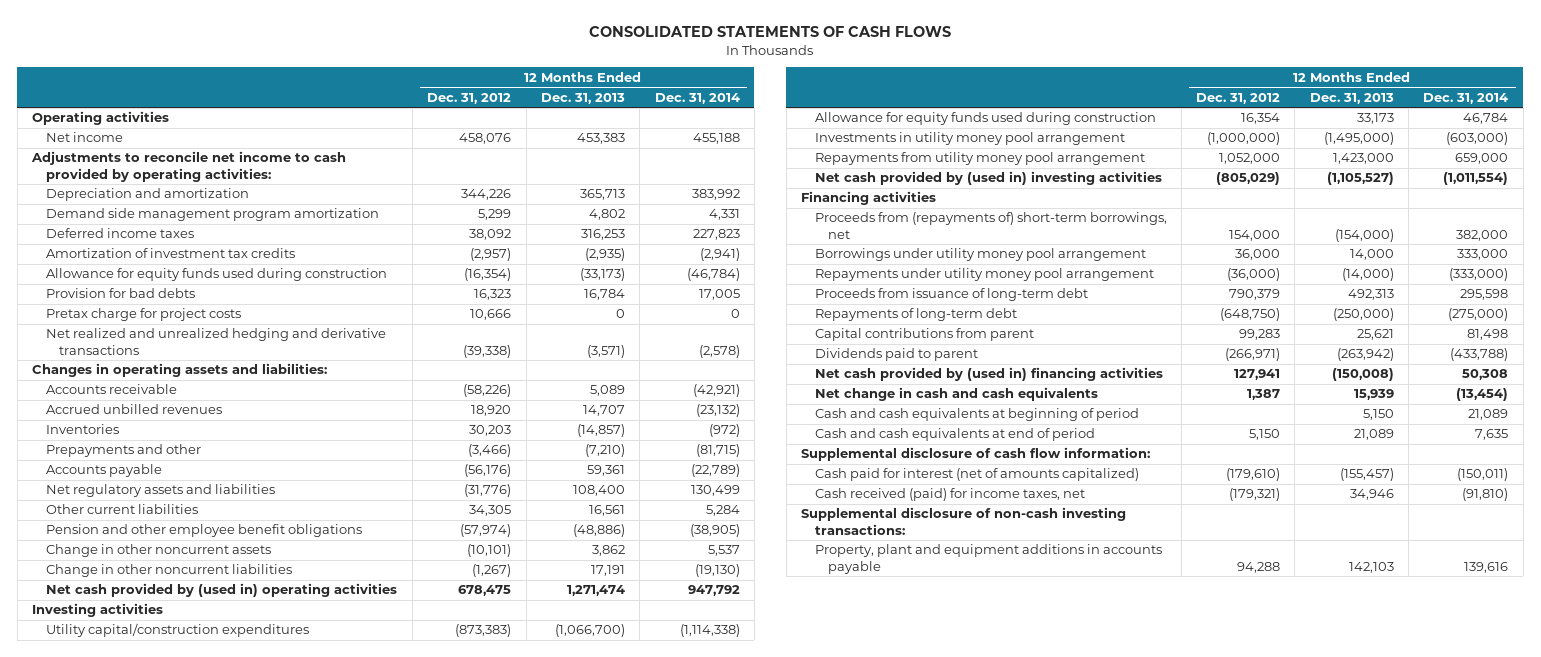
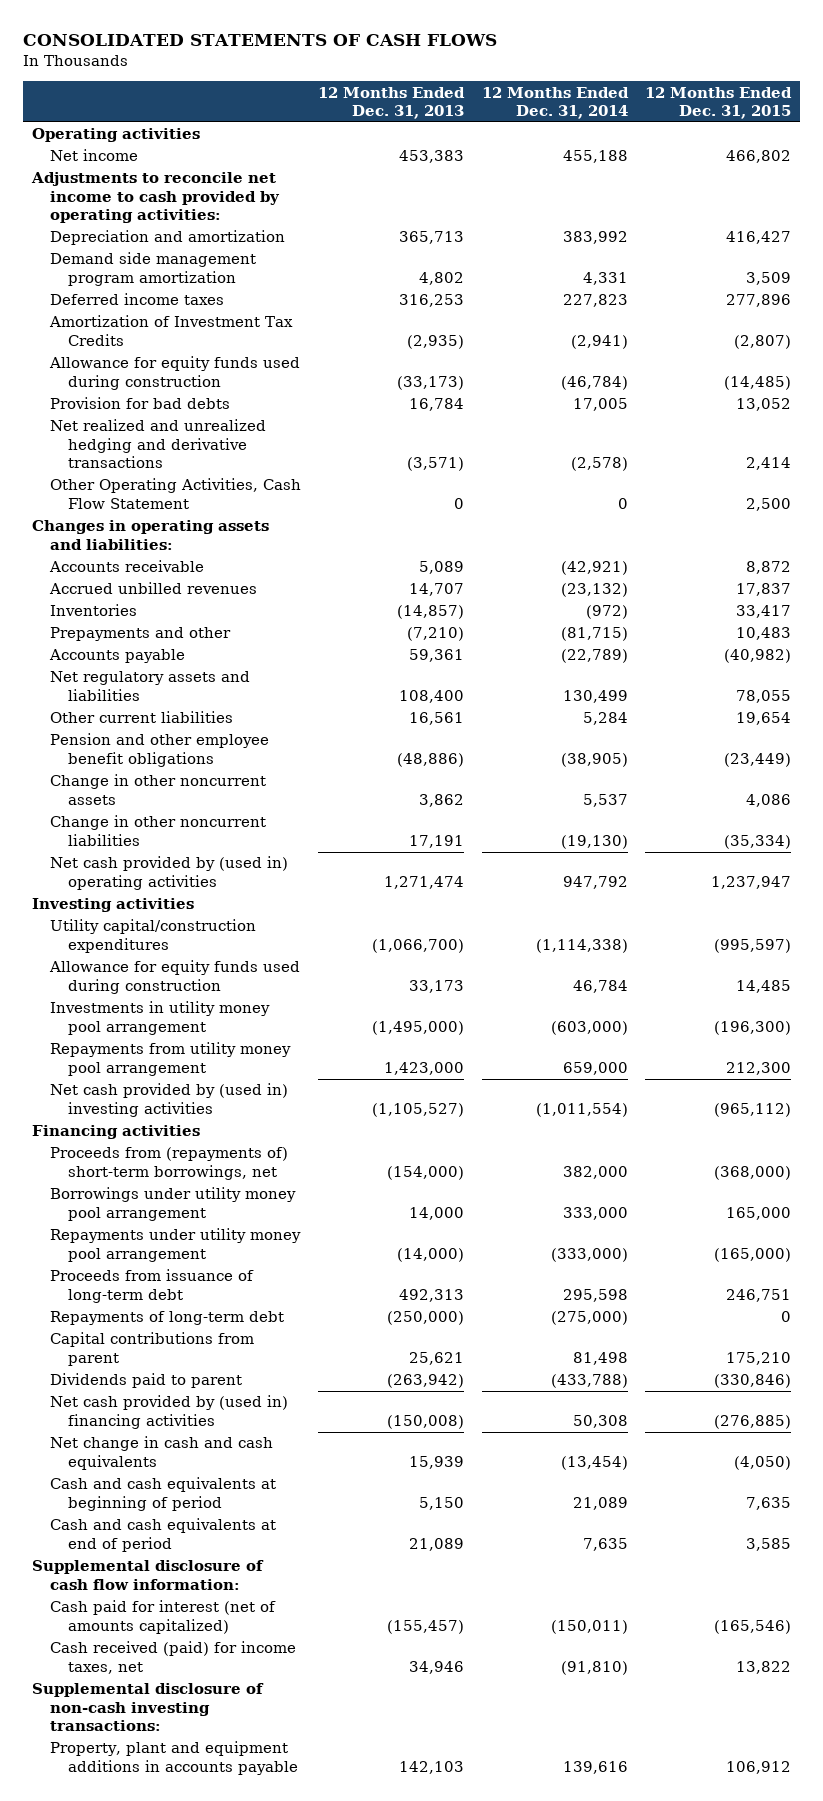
- | 12 Months Ended Dec. 31, 2012 | 12 Months Ended Dec. 31, 2013 | 12 Months Ended Dec. 31, 2014
+ | 12 Months Ended Dec. 31, 2013 | 12 Months Ended Dec. 31, 2014 | 12 Months Ended Dec. 31, 2015
- Amortization of investment tax credits | (2,957) | (2,935) | (2,941)
+ Amortization of Investment Tax Credits | (2,935) | (2,941) | (2,807)
- Pretax charge for project costs | 10,666 | 0 | 0
+ Other Operating Activities, Cash Flow Statement | 0 | 0 | 2,500

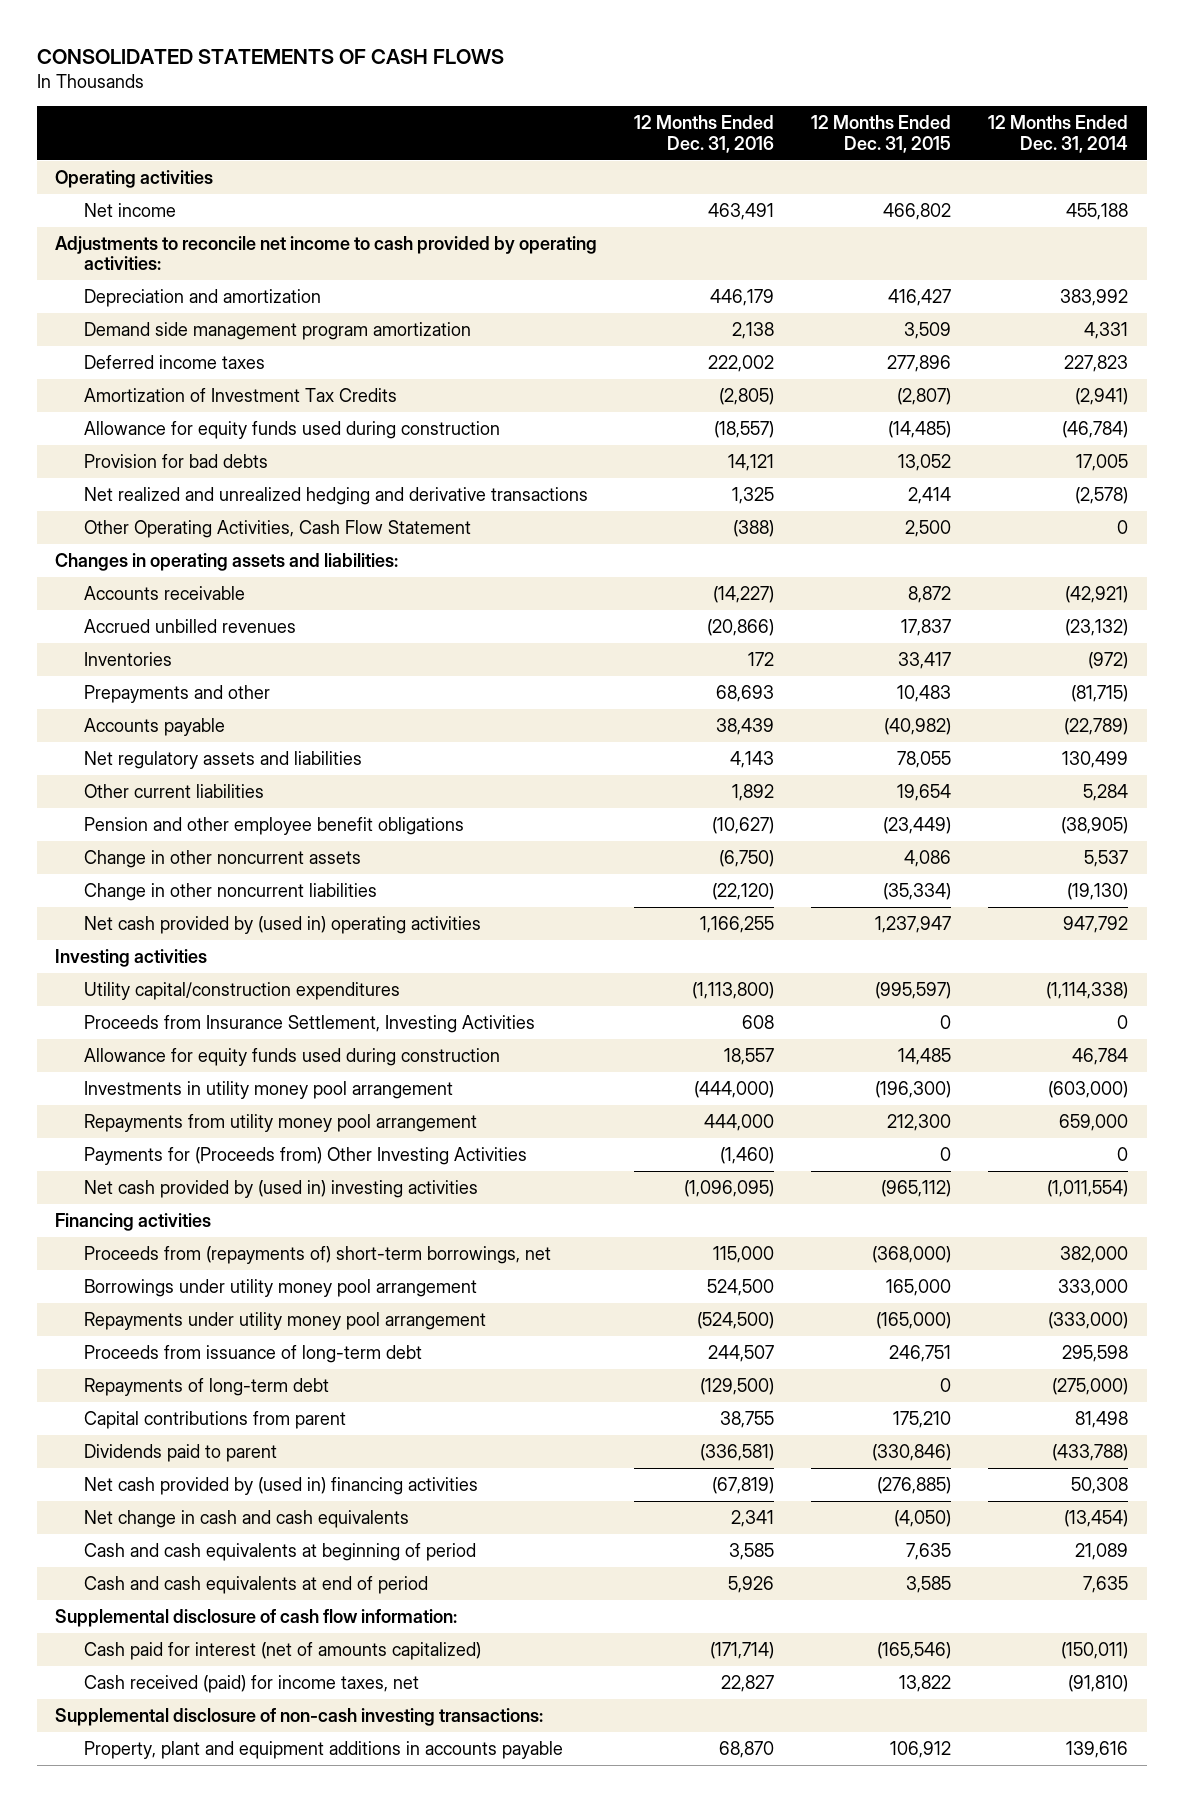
- | 12 Months Ended Dec. 31, 2013 | 12 Months Ended Dec. 31, 2014 | 12 Months Ended Dec. 31, 2015
+ | 12 Months Ended Dec. 31, 2016 | 12 Months Ended Dec. 31, 2015 | 12 Months Ended Dec. 31, 2014
+ Proceeds from Insurance Settlement, Investing Activities | 608 | 0 | 0
+ Payments for (Proceeds from) Other Investing Activities | (1,460) | 0 | 0

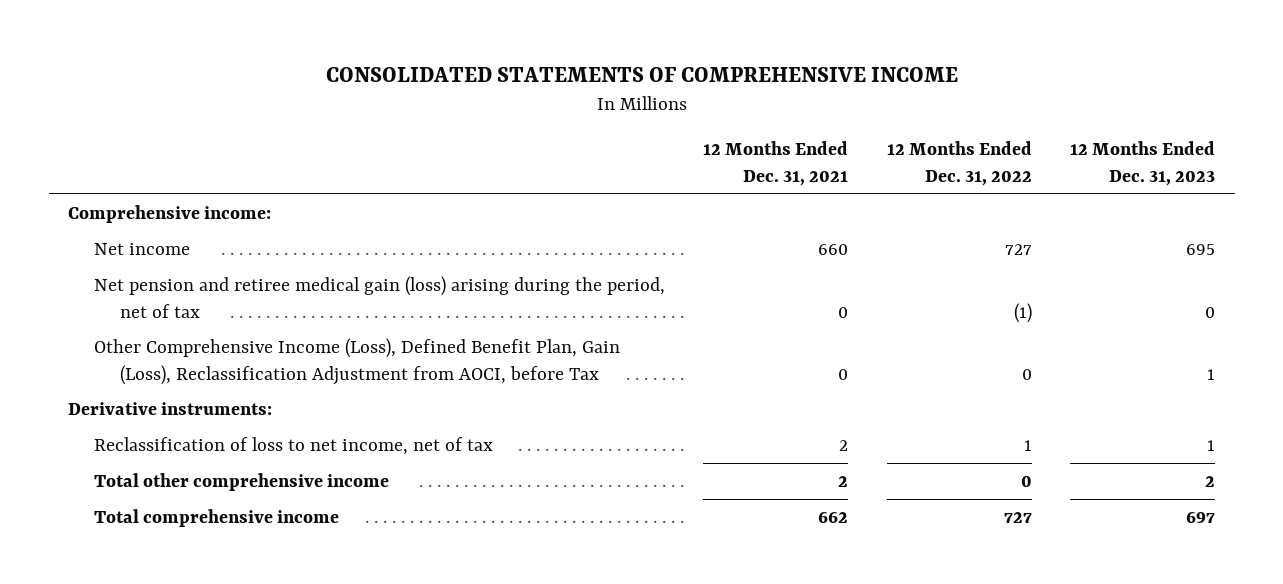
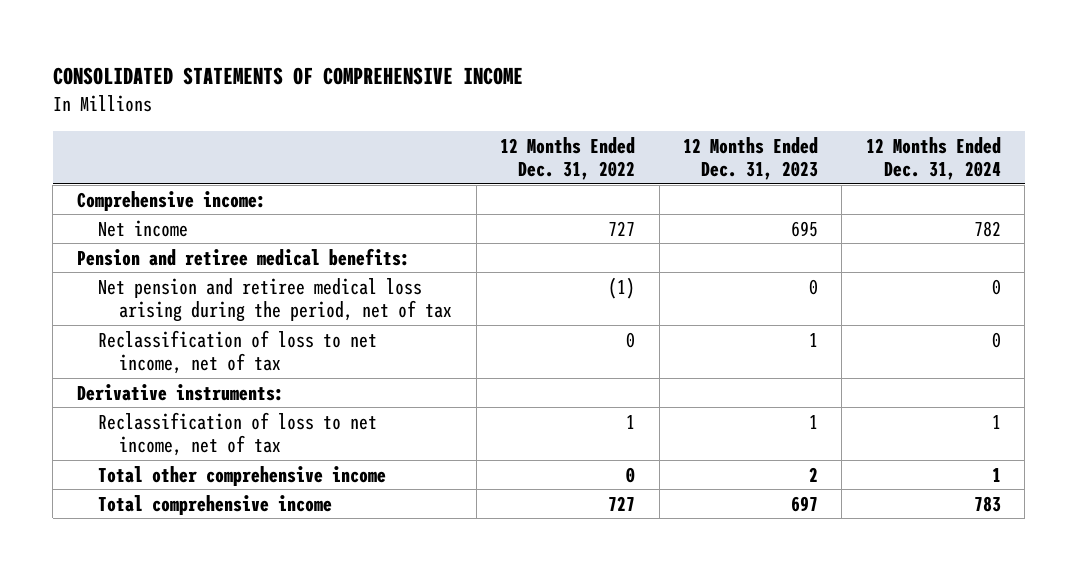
- | 12 Months Ended Dec. 31, 2021 | 12 Months Ended Dec. 31, 2022 | 12 Months Ended Dec. 31, 2023
+ | 12 Months Ended Dec. 31, 2022 | 12 Months Ended Dec. 31, 2023 | 12 Months Ended Dec. 31, 2024
- Net pension and retiree medical gain (loss) arising during the period, net of tax | 0 | (1) | 0
- Other Comprehensive Income (Loss), Defined Benefit Plan, Gain (Loss), Reclassification Adjustment from AOCI, before Tax | 0 | 0 | 1
+ Pension and retiree medical benefits:
+ Net pension and retiree medical loss arising during the period, net of tax | (1) | 0 | 0
+ Reclassification of loss to net income, net of tax | 0 | 1 | 0

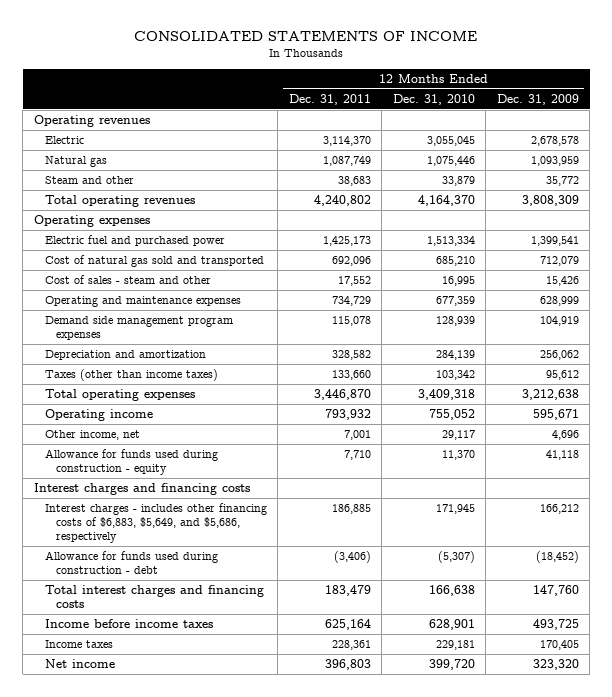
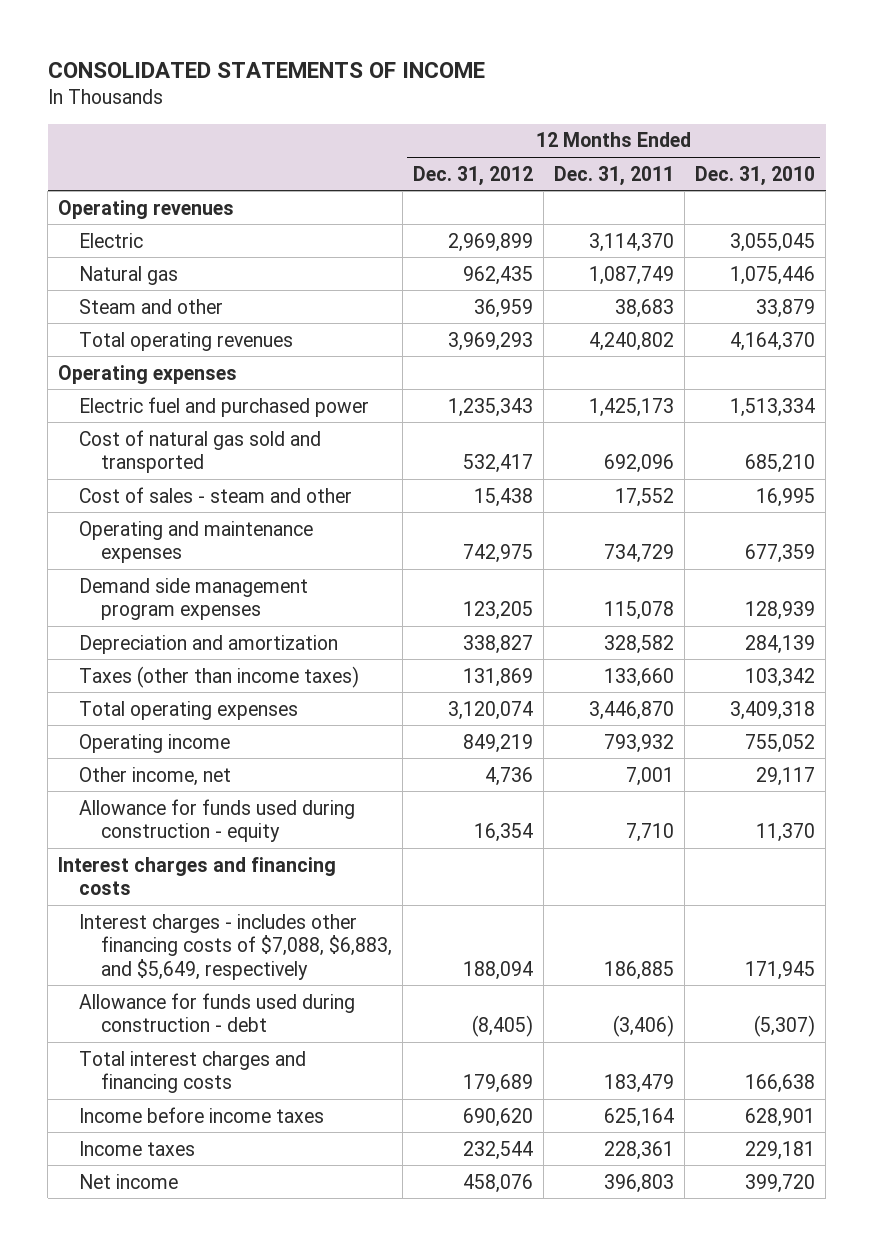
- | 12 Months Ended Dec. 31, 2011 | 12 Months Ended Dec. 31, 2010 | 12 Months Ended Dec. 31, 2009
+ | 12 Months Ended Dec. 31, 2012 | 12 Months Ended Dec. 31, 2011 | 12 Months Ended Dec. 31, 2010
- Interest charges - includes other financing costs of $6,883, $5,649, and $5,686, respectively | 186,885 | 171,945 | 166,212
+ Interest charges - includes other financing costs of $7,088, $6,883, and $5,649, respectively | 188,094 | 186,885 | 171,945

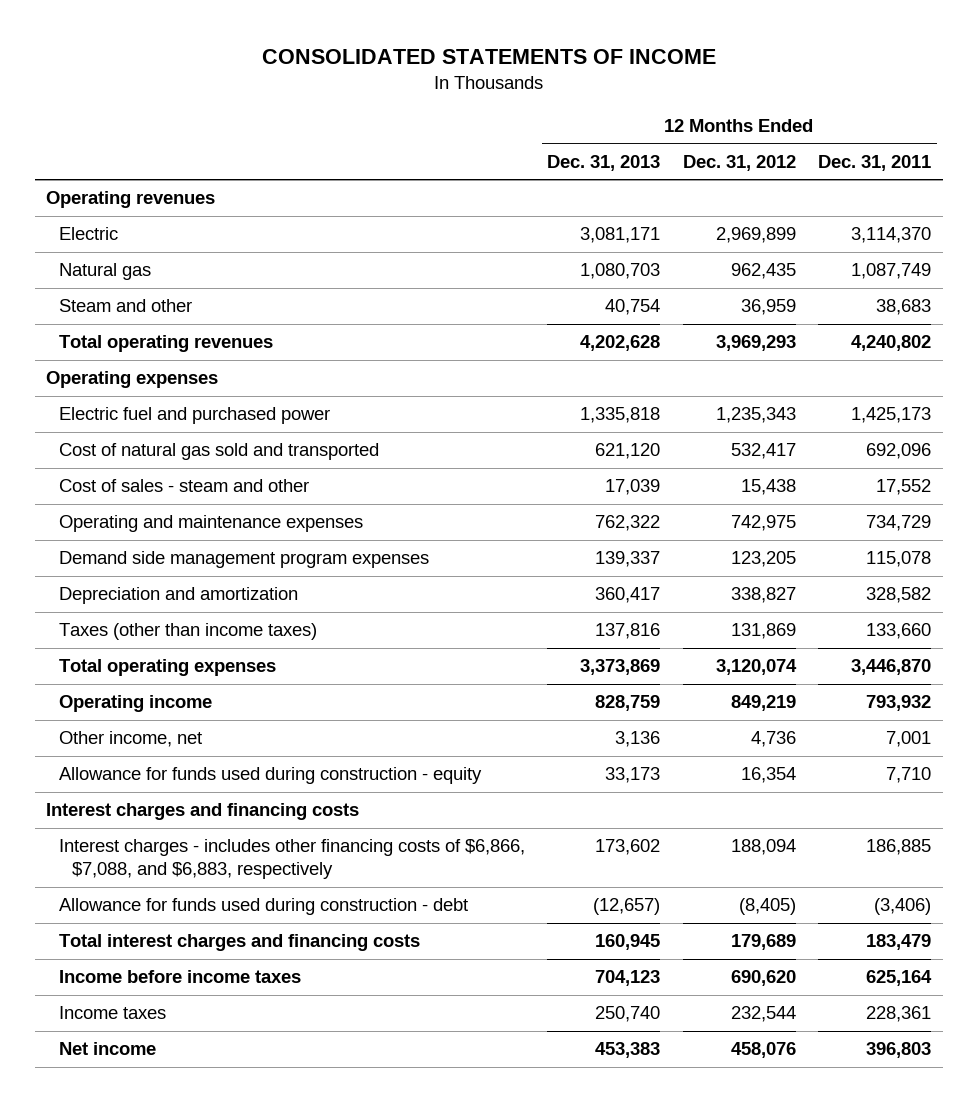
- | 12 Months Ended Dec. 31, 2012 | 12 Months Ended Dec. 31, 2011 | 12 Months Ended Dec. 31, 2010
+ | 12 Months Ended Dec. 31, 2013 | 12 Months Ended Dec. 31, 2012 | 12 Months Ended Dec. 31, 2011
- Interest charges - includes other financing costs of $7,088, $6,883, and $5,649, respectively | 188,094 | 186,885 | 171,945
+ Interest charges - includes other financing costs of $6,866, $7,088, and $6,883, respectively | 173,602 | 188,094 | 186,885

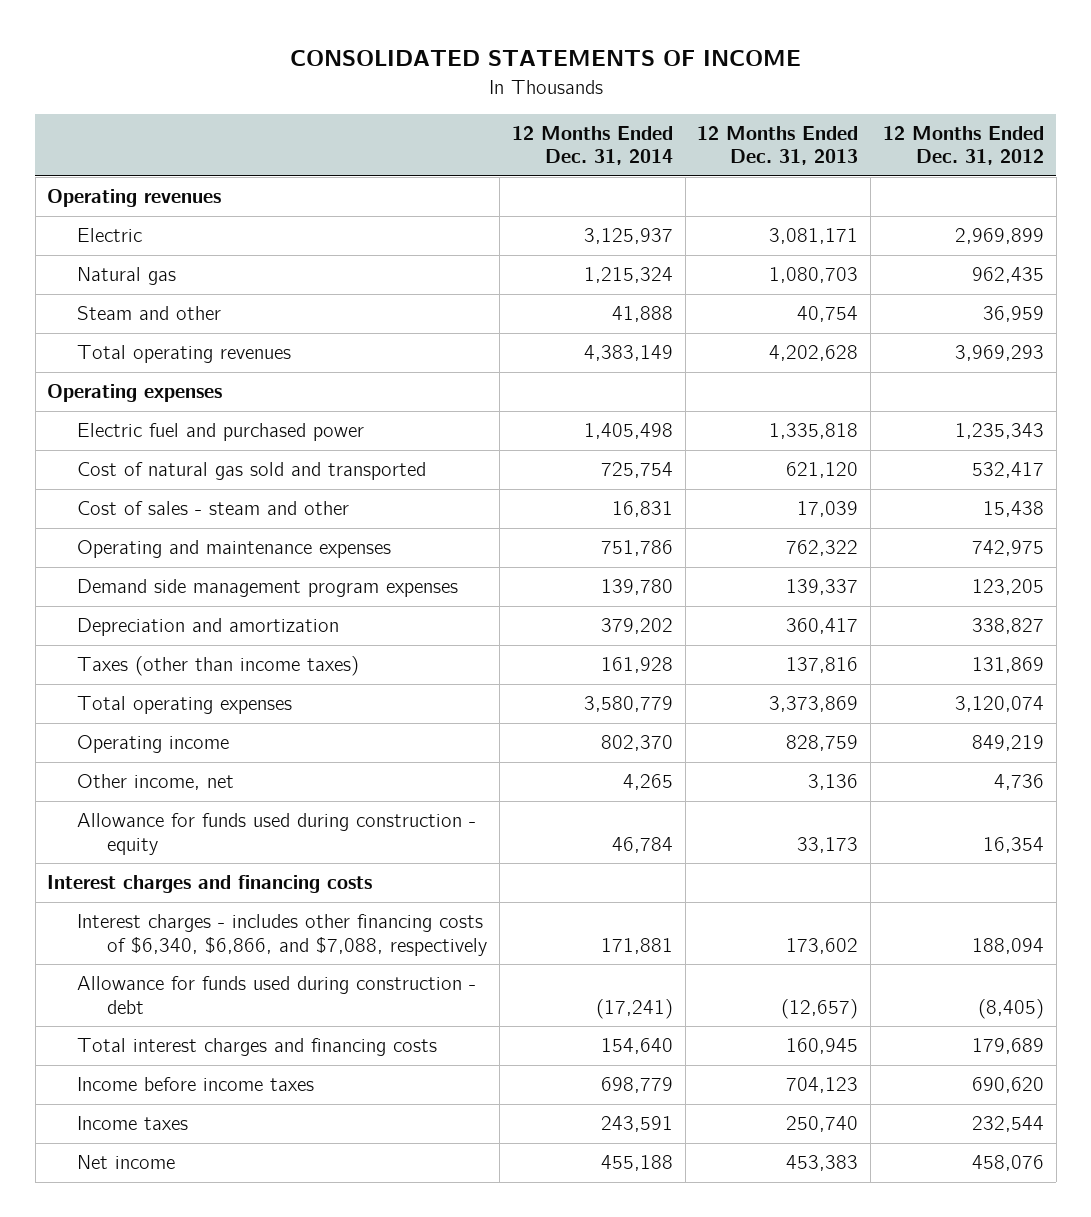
- | 12 Months Ended Dec. 31, 2013 | 12 Months Ended Dec. 31, 2012 | 12 Months Ended Dec. 31, 2011
+ | 12 Months Ended Dec. 31, 2014 | 12 Months Ended Dec. 31, 2013 | 12 Months Ended Dec. 31, 2012
- Interest charges - includes other financing costs of $6,866, $7,088, and $6,883, respectively | 173,602 | 188,094 | 186,885
+ Interest charges - includes other financing costs of $6,340, $6,866, and $7,088, respectively | 171,881 | 173,602 | 188,094

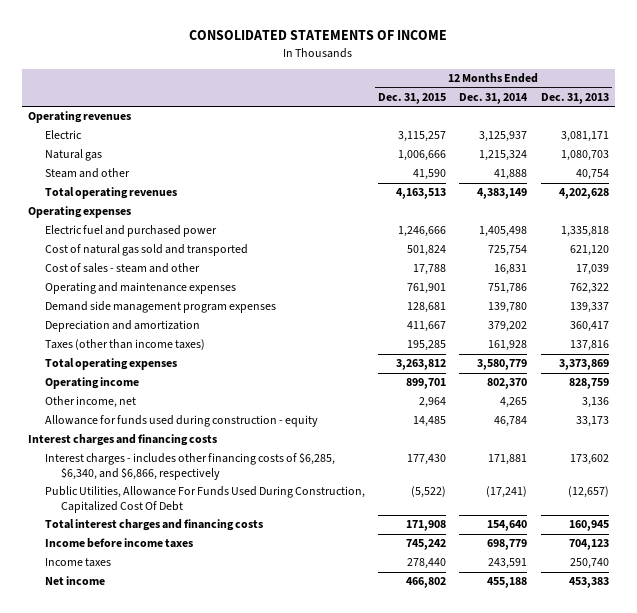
- | 12 Months Ended Dec. 31, 2014 | 12 Months Ended Dec. 31, 2013 | 12 Months Ended Dec. 31, 2012
+ | 12 Months Ended Dec. 31, 2015 | 12 Months Ended Dec. 31, 2014 | 12 Months Ended Dec. 31, 2013
- Interest charges - includes other financing costs of $6,340, $6,866, and $7,088, respectively | 171,881 | 173,602 | 188,094
- Allowance for funds used during construction - debt | (17,241) | (12,657) | (8,405)
+ Interest charges - includes other financing costs of $6,285, $6,340, and $6,866, respectively | 177,430 | 171,881 | 173,602
+ Public Utilities, Allowance For Funds Used During Construction, Capitalized Cost Of Debt | (5,522) | (17,241) | (12,657)

